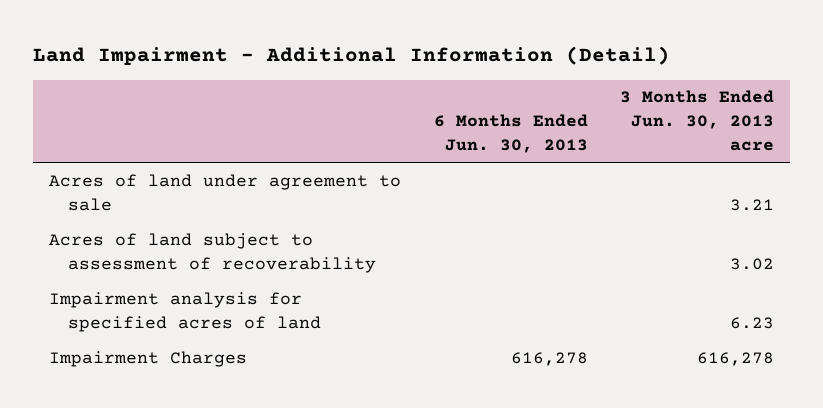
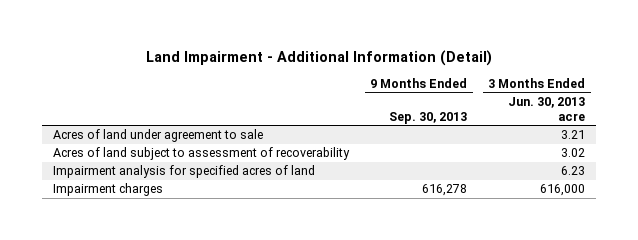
- | 6 Months Ended Jun. 30, 2013 | 3 Months Ended Jun. 30, 2013 acre
+ | 9 Months Ended Sep. 30, 2013 | 3 Months Ended Jun. 30, 2013 acre
- Impairment Charges | 616,278 | 616,278
+ Impairment charges | 616,278 | 616,000

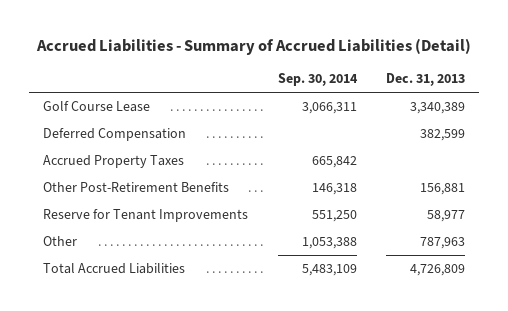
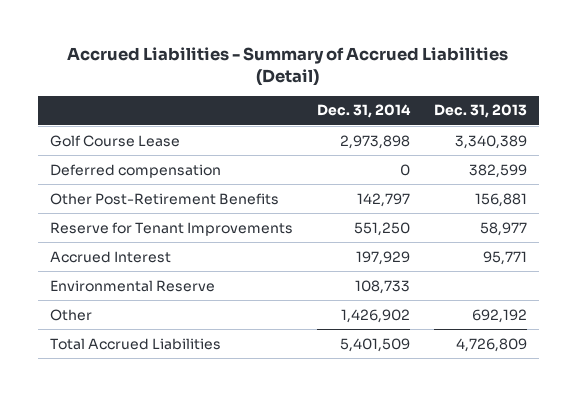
- | Sep. 30, 2014 | Dec. 31, 2013
+ | Dec. 31, 2014 | Dec. 31, 2013
- Deferred Compensation | | 382,599
- Accrued Property Taxes | 665,842 |
+ Deferred compensation | 0 | 382,599
- Other | 1,053,388 | 787,963
+ Accrued Interest | 197,929 | 95,771
+ Environmental Reserve | 108,733 |
+ Other | 1,426,902 | 692,192

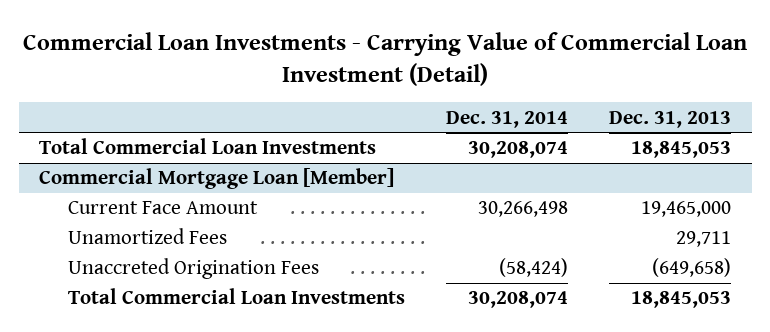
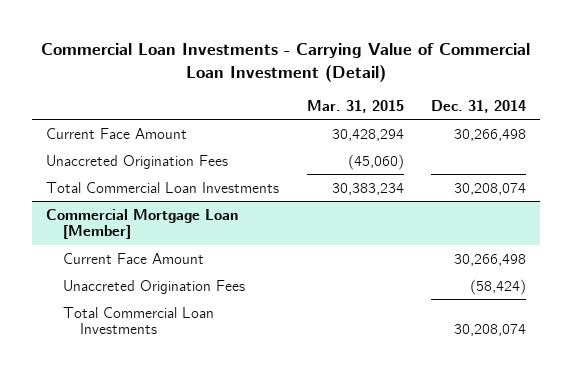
- | Dec. 31, 2014 | Dec. 31, 2013
+ | Mar. 31, 2015 | Dec. 31, 2014
+ Current Face Amount | 30,428,294 | 30,266,498
+ Unaccreted Origination Fees | (45,060) |
@ Commercial Mortgage Loan [Member]
- Unamortized Fees | | 29,711

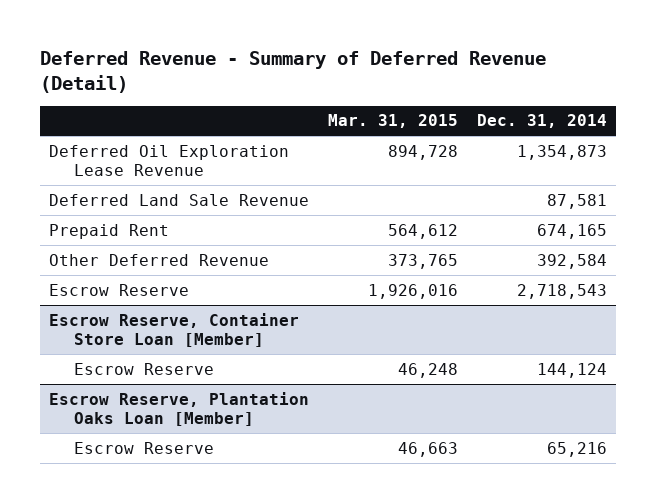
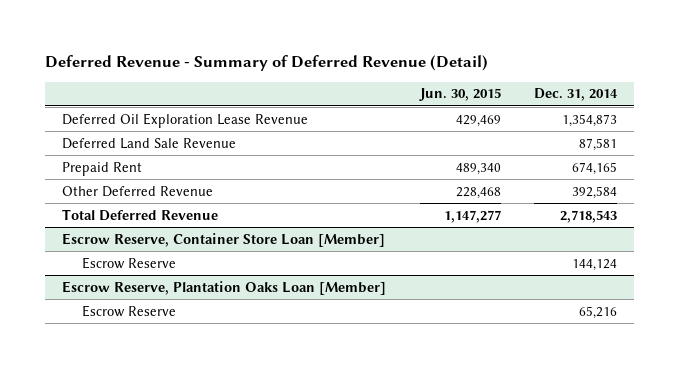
- | Mar. 31, 2015 | Dec. 31, 2014
+ | Jun. 30, 2015 | Dec. 31, 2014
- Escrow Reserve | 1,926,016 | 2,718,543
+ Total Deferred Revenue | 1,147,277 | 2,718,543

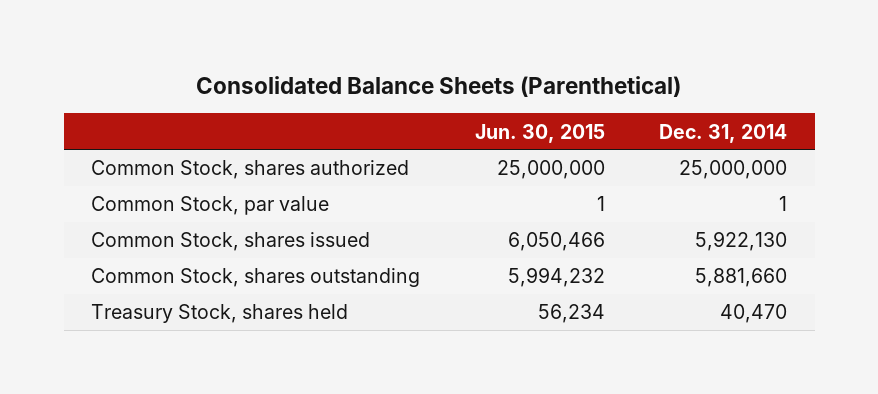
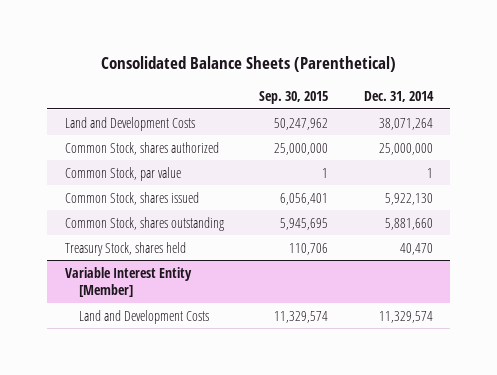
- | Jun. 30, 2015 | Dec. 31, 2014
+ | Sep. 30, 2015 | Dec. 31, 2014
+ Land and Development Costs | 50,247,962 | 38,071,264
+ Variable Interest Entity [Member]
+ Land and Development Costs | 11,329,574 | 11,329,574

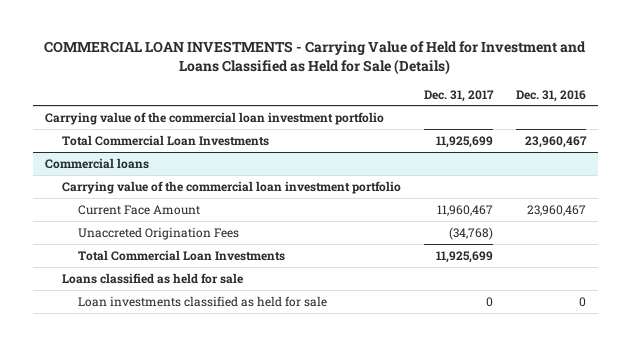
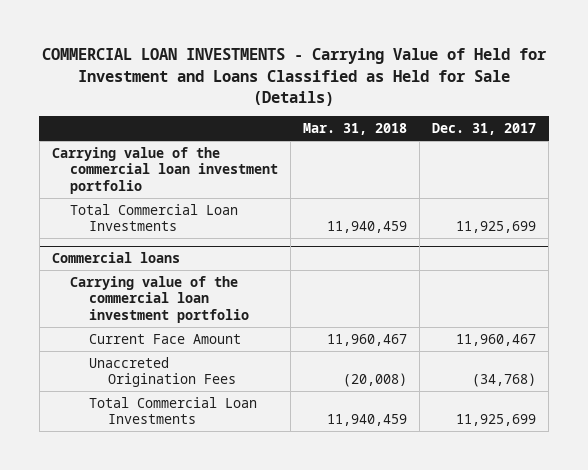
- | Dec. 31, 2017 | Dec. 31, 2016
+ | Mar. 31, 2018 | Dec. 31, 2017
@ Commercial loans
- Loans classified as held for sale
- Loan investments classified as held for sale | 0 | 0

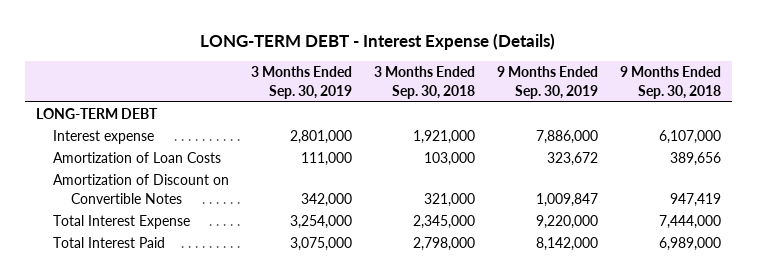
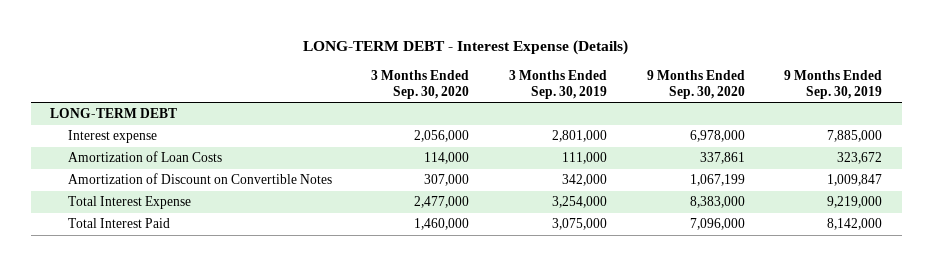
- | 3 Months Ended Sep. 30, 2019 | 3 Months Ended Sep. 30, 2018 | 9 Months Ended Sep. 30, 2019 | 9 Months Ended Sep. 30, 2018
+ | 3 Months Ended Sep. 30, 2020 | 3 Months Ended Sep. 30, 2019 | 9 Months Ended Sep. 30, 2020 | 9 Months Ended Sep. 30, 2019
- Interest expense | 2,801,000 | 1,921,000 | 7,886,000 | 6,107,000
+ Interest expense | 2,056,000 | 2,801,000 | 6,978,000 | 7,885,000
- Total Interest Expense | 3,254,000 | 2,345,000 | 9,220,000 | 7,444,000
+ Total Interest Expense | 2,477,000 | 3,254,000 | 8,383,000 | 9,219,000

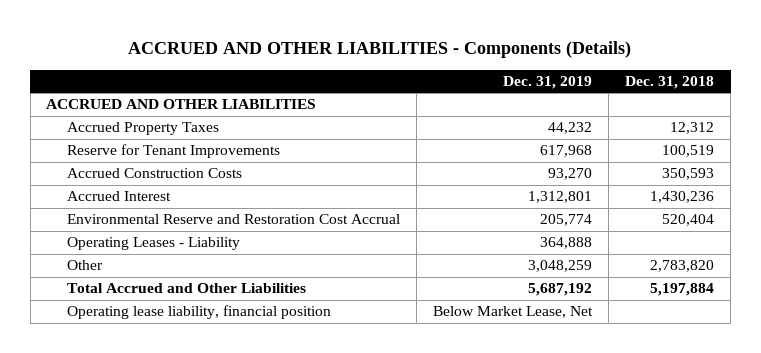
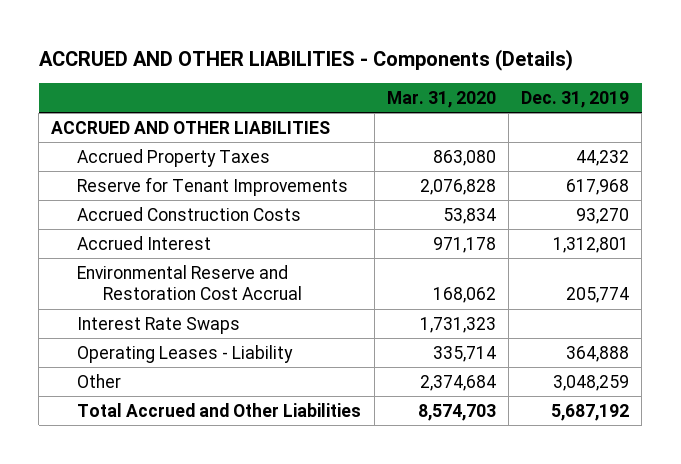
- | Dec. 31, 2019 | Dec. 31, 2018
+ | Mar. 31, 2020 | Dec. 31, 2019
+ Interest Rate Swaps | 1,731,323 |
- Operating lease liability, financial position | Below Market Lease, Net |

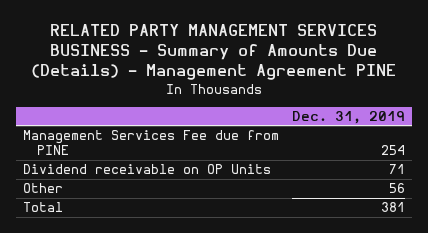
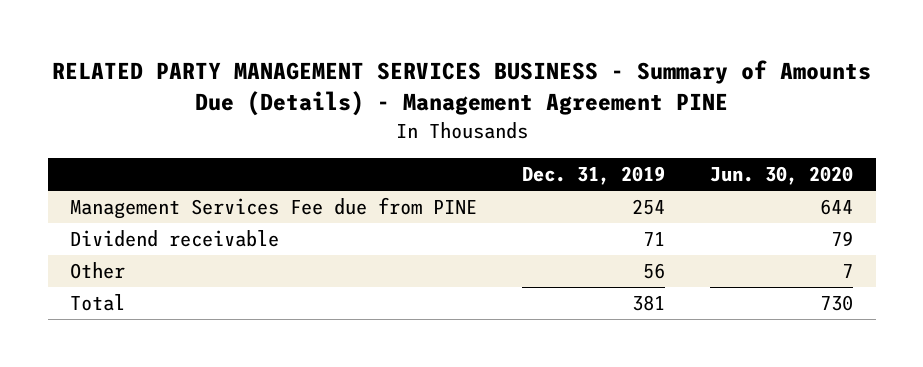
- | Dec. 31, 2019
+ | Dec. 31, 2019 | Jun. 30, 2020
- Dividend receivable on OP Units | 71
+ Dividend receivable | 71 | 79

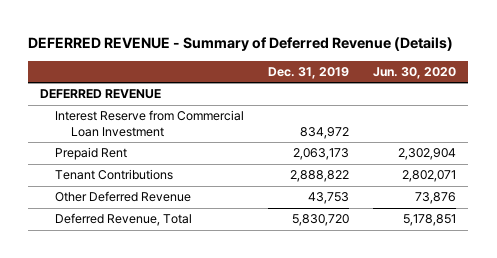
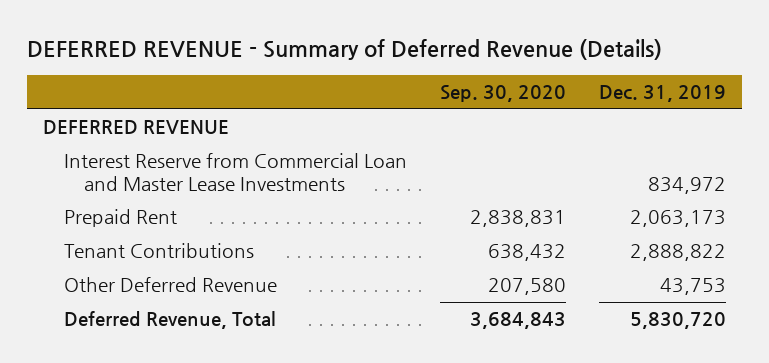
- | Dec. 31, 2019 | Jun. 30, 2020
+ | Sep. 30, 2020 | Dec. 31, 2019
- Interest Reserve from Commercial Loan Investment | 834,972 |
+ Interest Reserve from Commercial Loan and Master Lease Investments | | 834,972

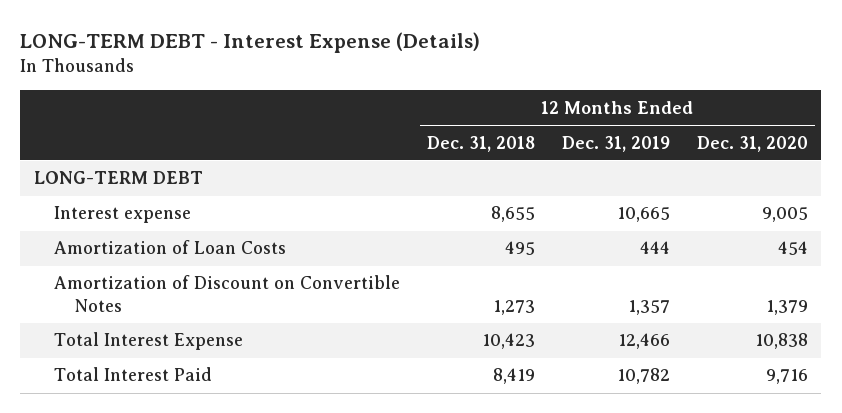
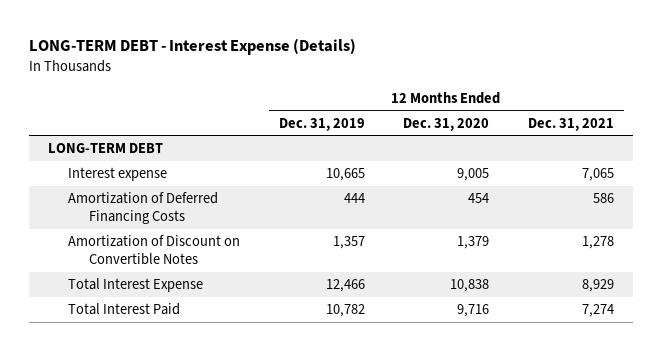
- | 12 Months Ended Dec. 31, 2018 | 12 Months Ended Dec. 31, 2019 | 12 Months Ended Dec. 31, 2020
+ | 12 Months Ended Dec. 31, 2019 | 12 Months Ended Dec. 31, 2020 | 12 Months Ended Dec. 31, 2021
- Amortization of Loan Costs | 495 | 444 | 454
+ Amortization of Deferred Financing Costs | 444 | 454 | 586

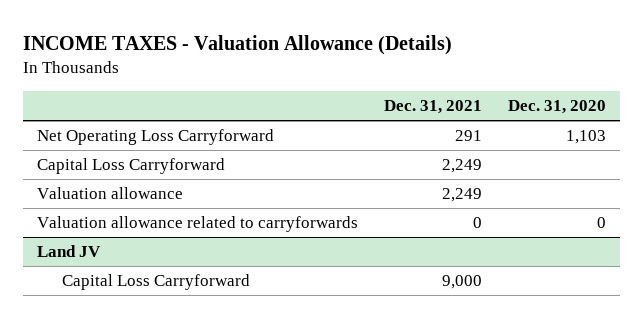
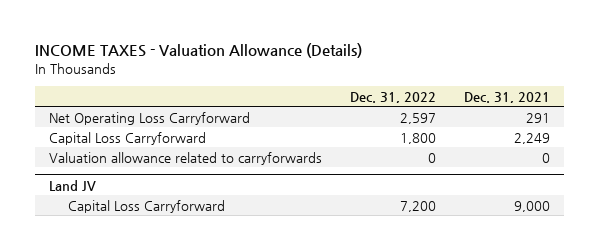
- | Dec. 31, 2021 | Dec. 31, 2020
+ | Dec. 31, 2022 | Dec. 31, 2021
- Valuation allowance | 2,249 |

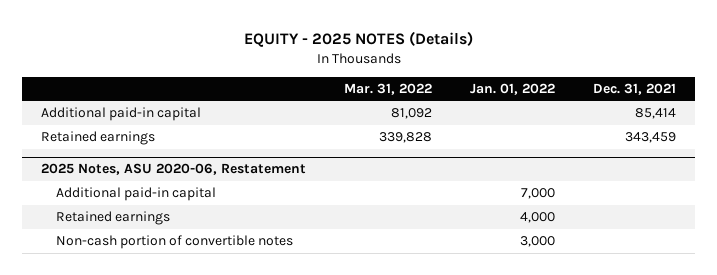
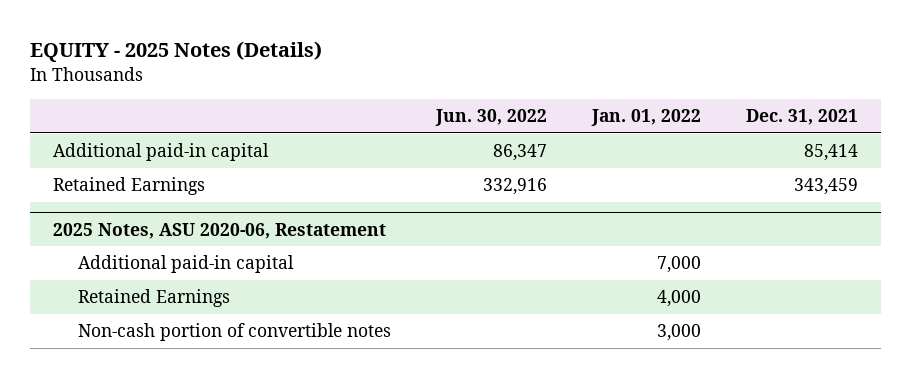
- EQUITY - 2025 NOTES (Details)
+ EQUITY - 2025 Notes (Details)
- | Mar. 31, 2022 | Jan. 01, 2022 | Dec. 31, 2021
+ | Jun. 30, 2022 | Jan. 01, 2022 | Dec. 31, 2021
- Retained earnings | 339,828 | | 343,459
+ Retained Earnings | 332,916 | | 343,459
@ 2025 Notes, ASU 2020-06, Restatement
- Retained earnings | | 4,000 |
+ Retained Earnings | | 4,000 |

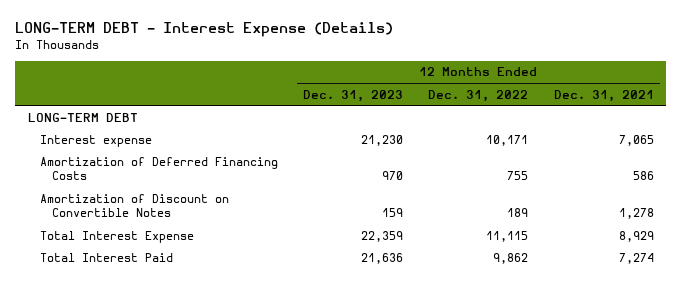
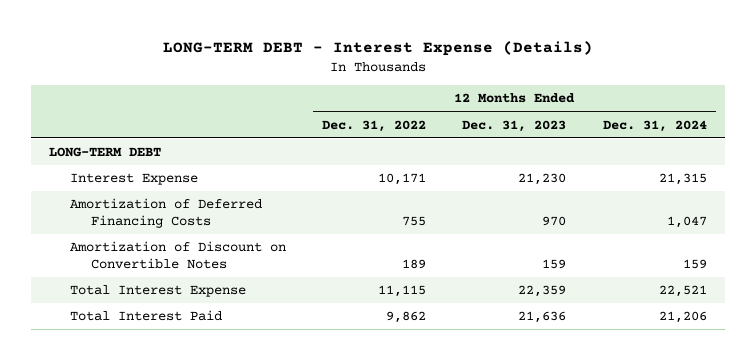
- | 12 Months Ended Dec. 31, 2023 | 12 Months Ended Dec. 31, 2022 | 12 Months Ended Dec. 31, 2021
+ | 12 Months Ended Dec. 31, 2022 | 12 Months Ended Dec. 31, 2023 | 12 Months Ended Dec. 31, 2024
- Interest expense | 21,230 | 10,171 | 7,065
+ Interest Expense | 10,171 | 21,230 | 21,315

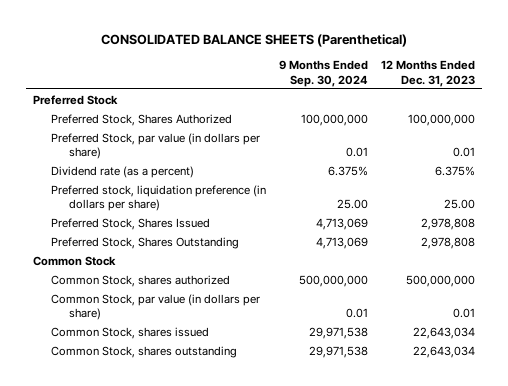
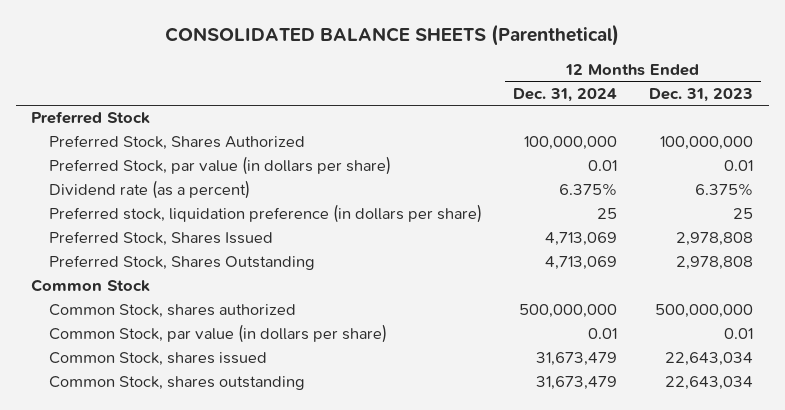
- | 9 Months Ended Sep. 30, 2024 | 12 Months Ended Dec. 31, 2023
+ | 12 Months Ended Dec. 31, 2024 | 12 Months Ended Dec. 31, 2023
- Preferred stock, liquidation preference (in dollars per share) | 25.00 | 25.00
+ Preferred stock, liquidation preference (in dollars per share) | 25 | 25

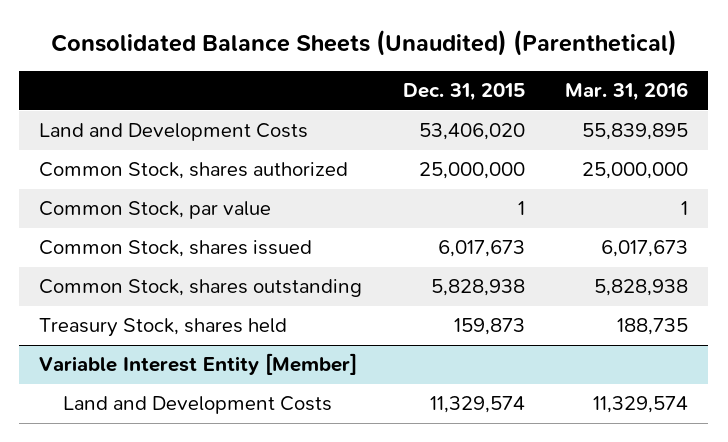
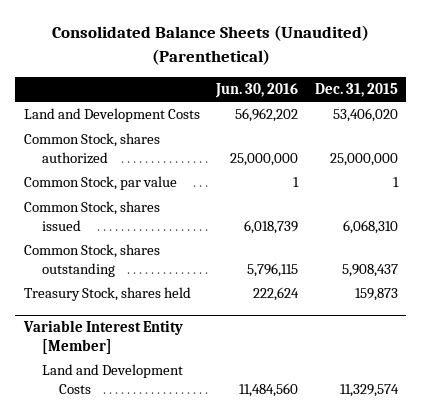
- | Dec. 31, 2015 | Mar. 31, 2016
+ | Jun. 30, 2016 | Dec. 31, 2015
- Common Stock, shares issued | 6,017,673 | 6,017,673
- Common Stock, shares outstanding | 5,828,938 | 5,828,938
+ Common Stock, shares issued | 6,018,739 | 6,068,310
+ Common Stock, shares outstanding | 5,796,115 | 5,908,437

